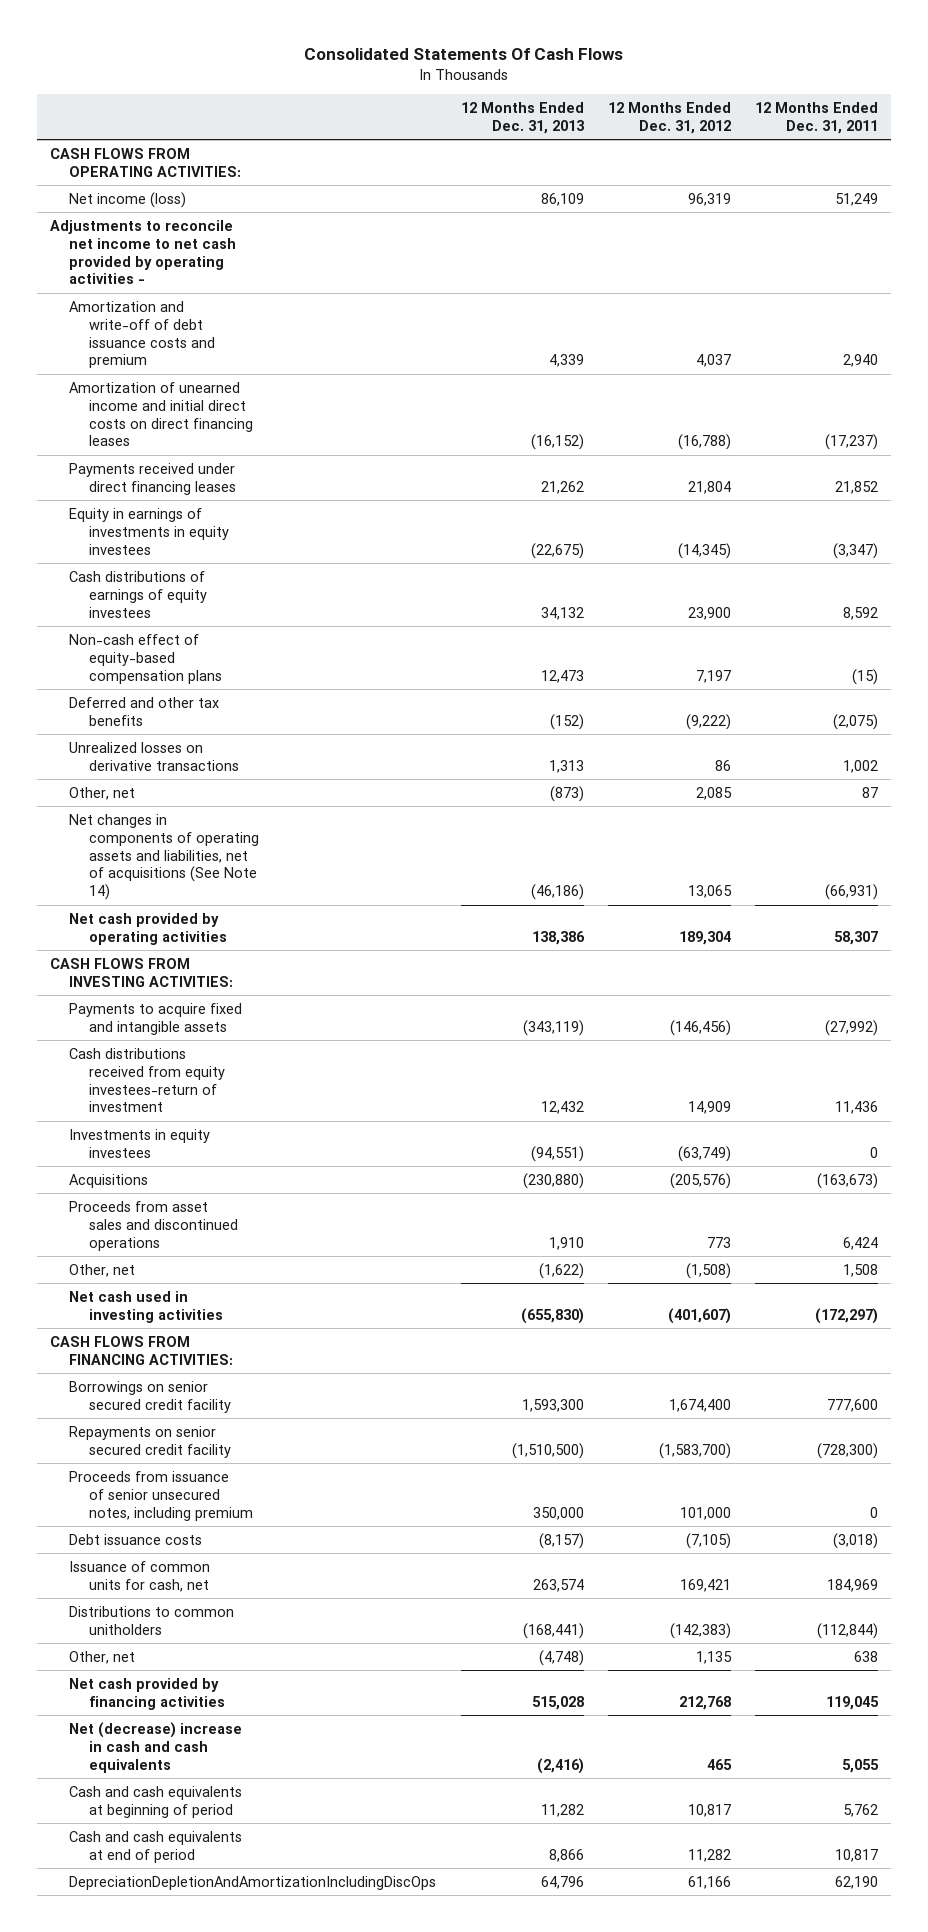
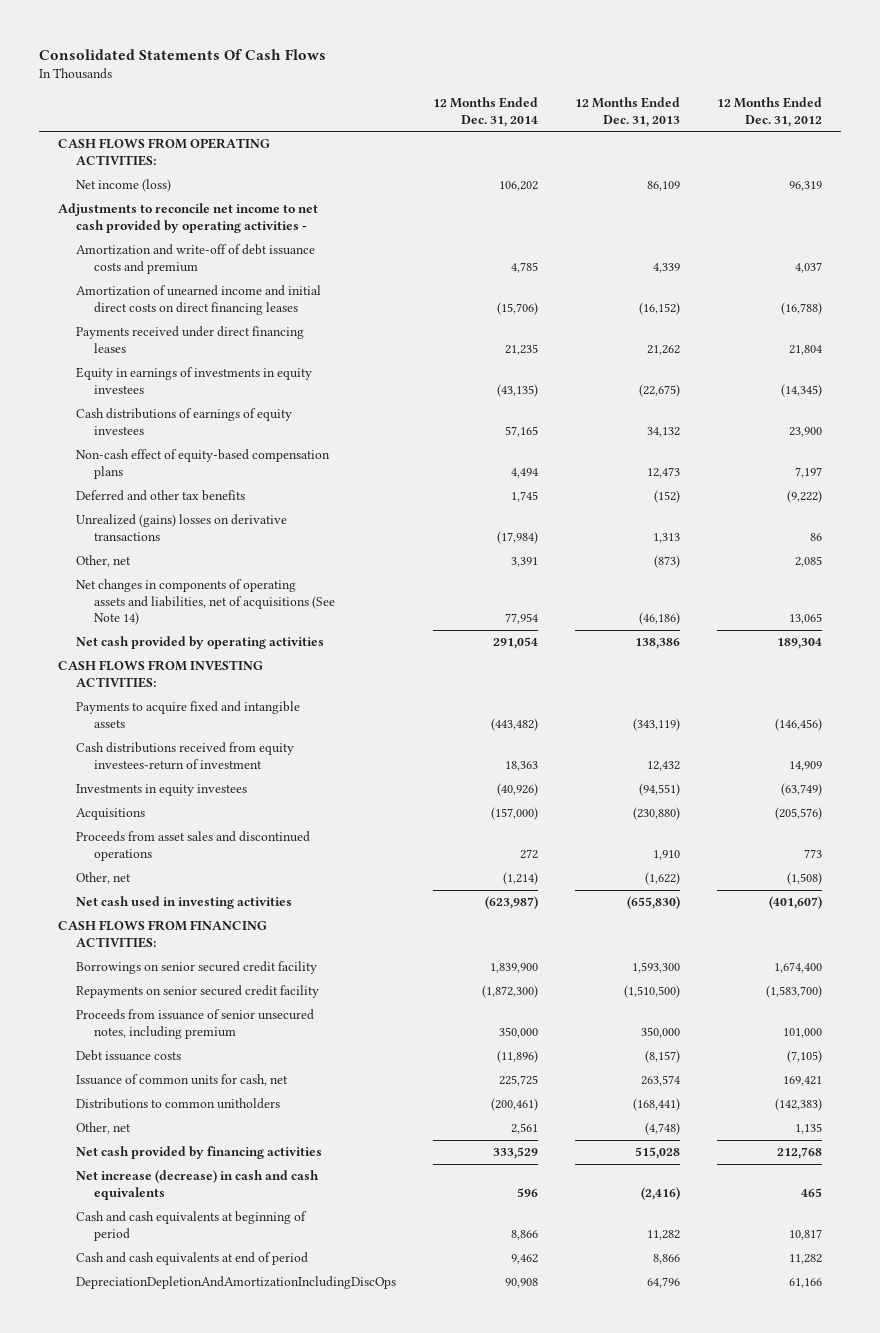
- | 12 Months Ended Dec. 31, 2013 | 12 Months Ended Dec. 31, 2012 | 12 Months Ended Dec. 31, 2011
+ | 12 Months Ended Dec. 31, 2014 | 12 Months Ended Dec. 31, 2013 | 12 Months Ended Dec. 31, 2012
- Unrealized losses on derivative transactions | 1,313 | 86 | 1,002
+ Unrealized (gains) losses on derivative transactions | (17,984) | 1,313 | 86
- Net (decrease) increase in cash and cash equivalents | (2,416) | 465 | 5,055
+ Net increase (decrease) in cash and cash equivalents | 596 | (2,416) | 465

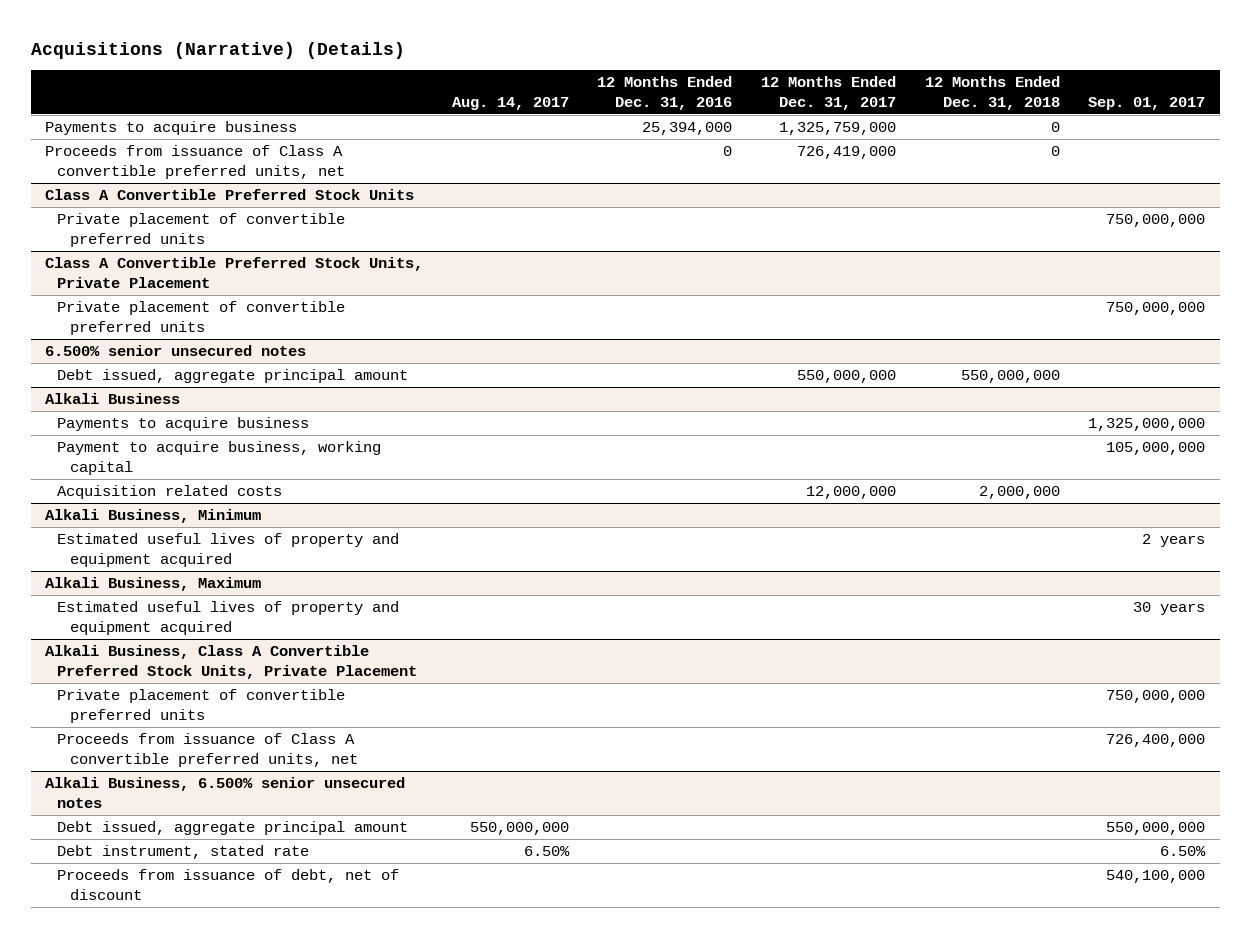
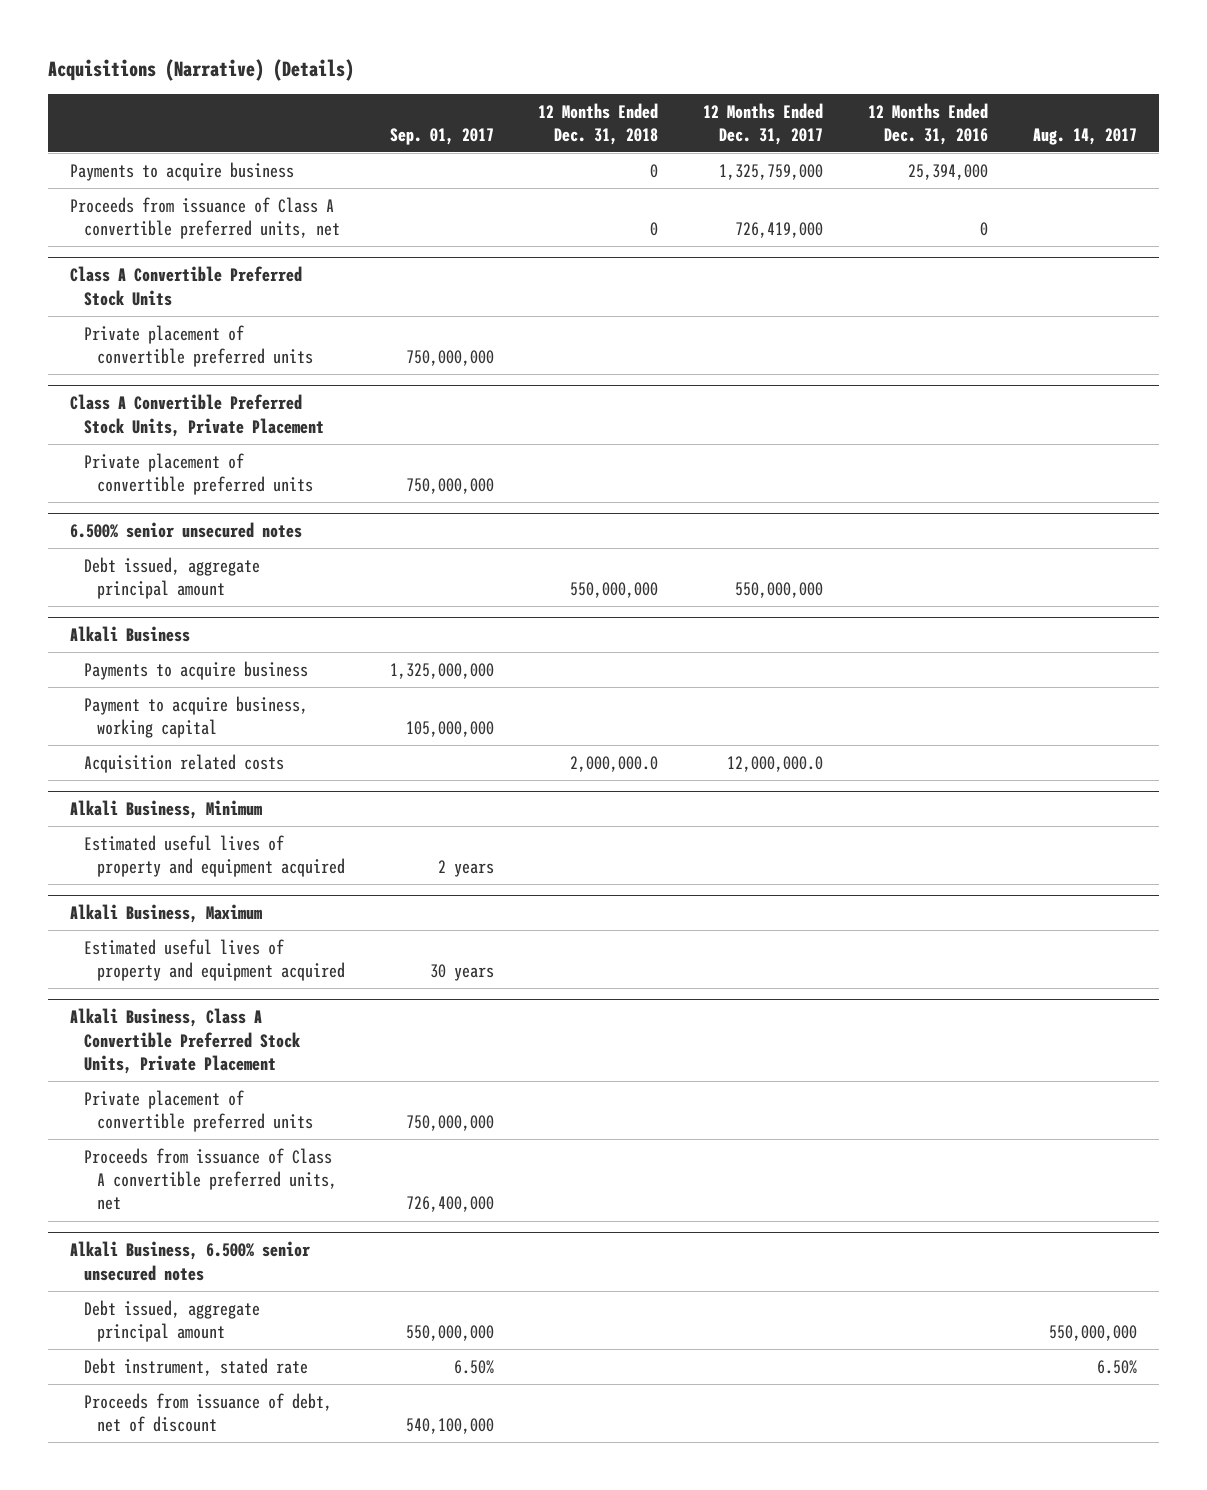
- | Aug. 14, 2017 | 12 Months Ended Dec. 31, 2016 | 12 Months Ended Dec. 31, 2017 | 12 Months Ended Dec. 31, 2018 | Sep. 01, 2017
+ | Sep. 01, 2017 | 12 Months Ended Dec. 31, 2018 | 12 Months Ended Dec. 31, 2017 | 12 Months Ended Dec. 31, 2016 | Aug. 14, 2017
@ Alkali Business
- Acquisition related costs | | | 12,000,000 | 2,000,000 |
+ Acquisition related costs | | 2,000,000.0 | 12,000,000.0 | |

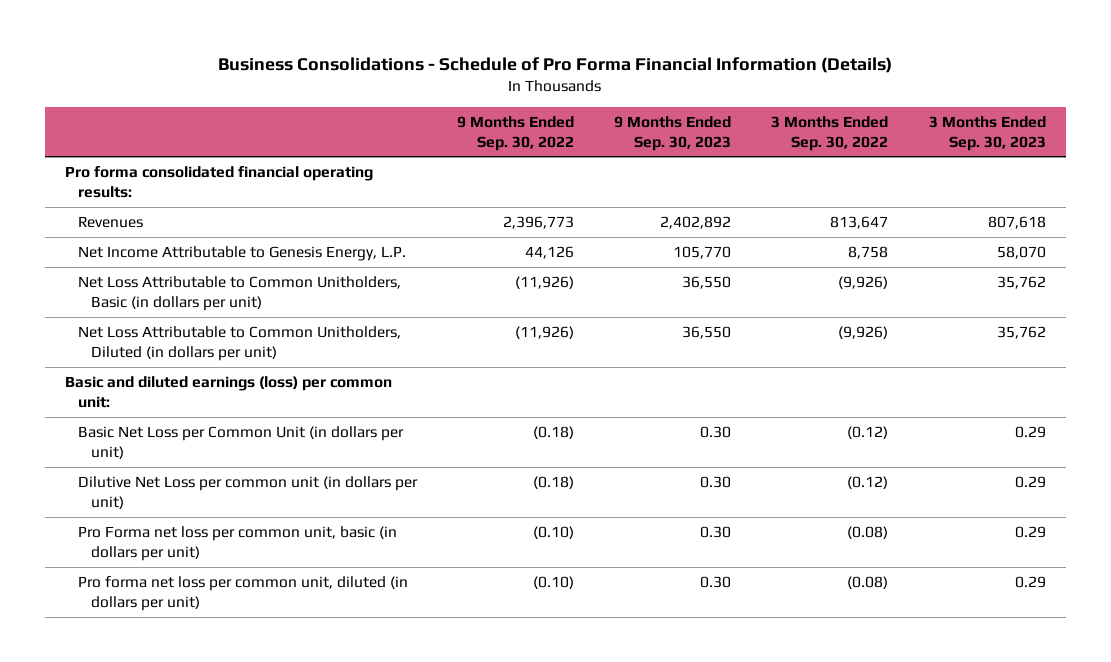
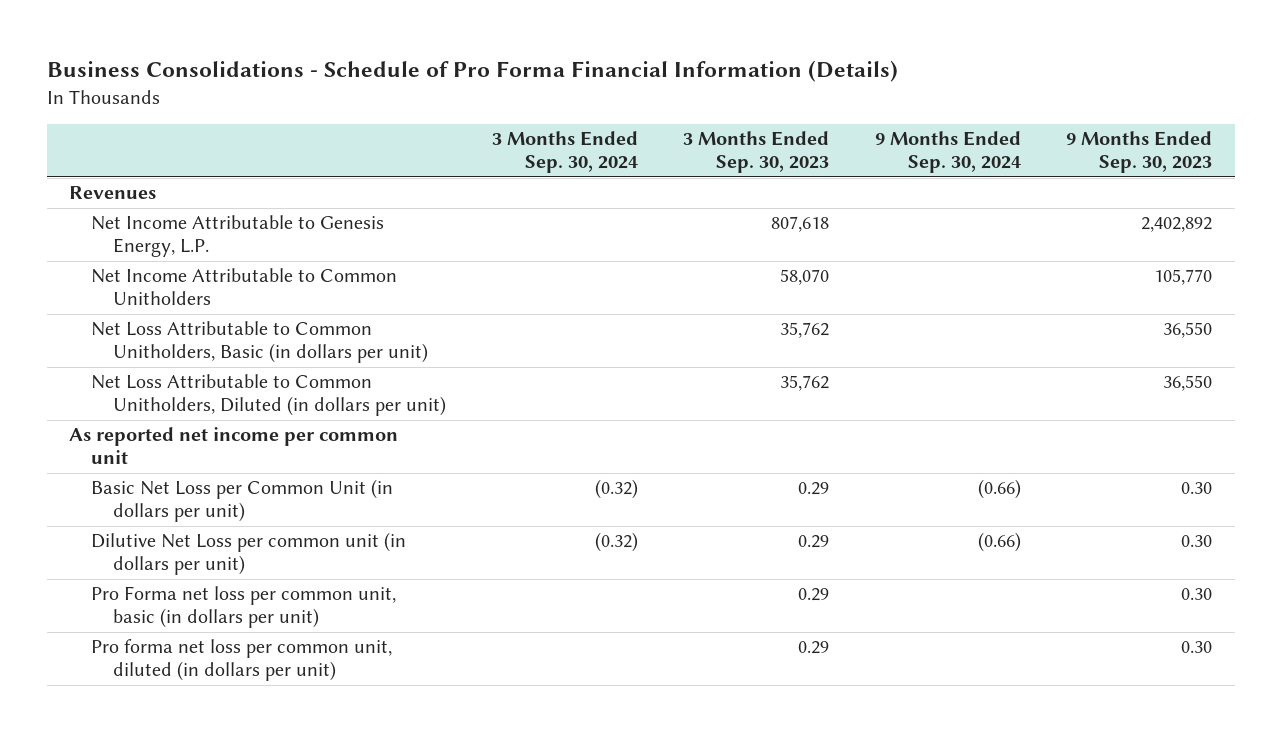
- | 9 Months Ended Sep. 30, 2022 | 9 Months Ended Sep. 30, 2023 | 3 Months Ended Sep. 30, 2022 | 3 Months Ended Sep. 30, 2023
+ | 3 Months Ended Sep. 30, 2024 | 3 Months Ended Sep. 30, 2023 | 9 Months Ended Sep. 30, 2024 | 9 Months Ended Sep. 30, 2023
- Pro forma consolidated financial operating results:
- Revenues | 2,396,773 | 2,402,892 | 813,647 | 807,618
- Net Income Attributable to Genesis Energy, L.P. | 44,126 | 105,770 | 8,758 | 58,070
+ Revenues
+ Net Income Attributable to Genesis Energy, L.P. | | 807,618 | | 2,402,892
+ Net Income Attributable to Common Unitholders | | 58,070 | | 105,770
- Basic and diluted earnings (loss) per common unit:
+ As reported net income per common unit

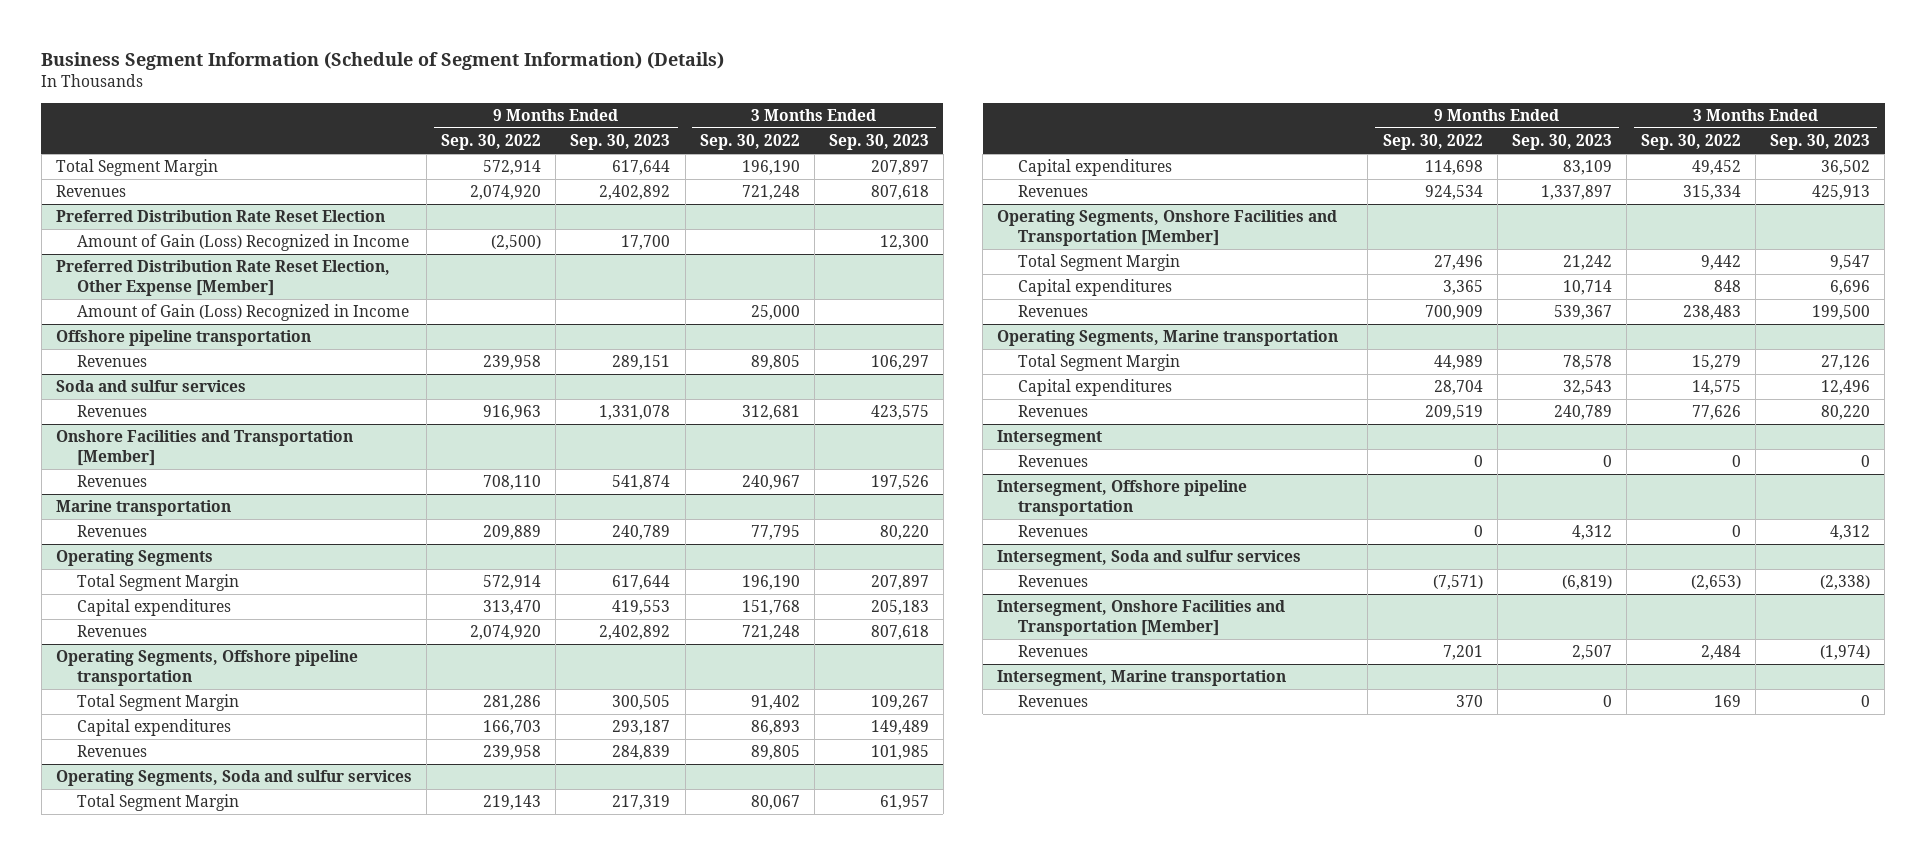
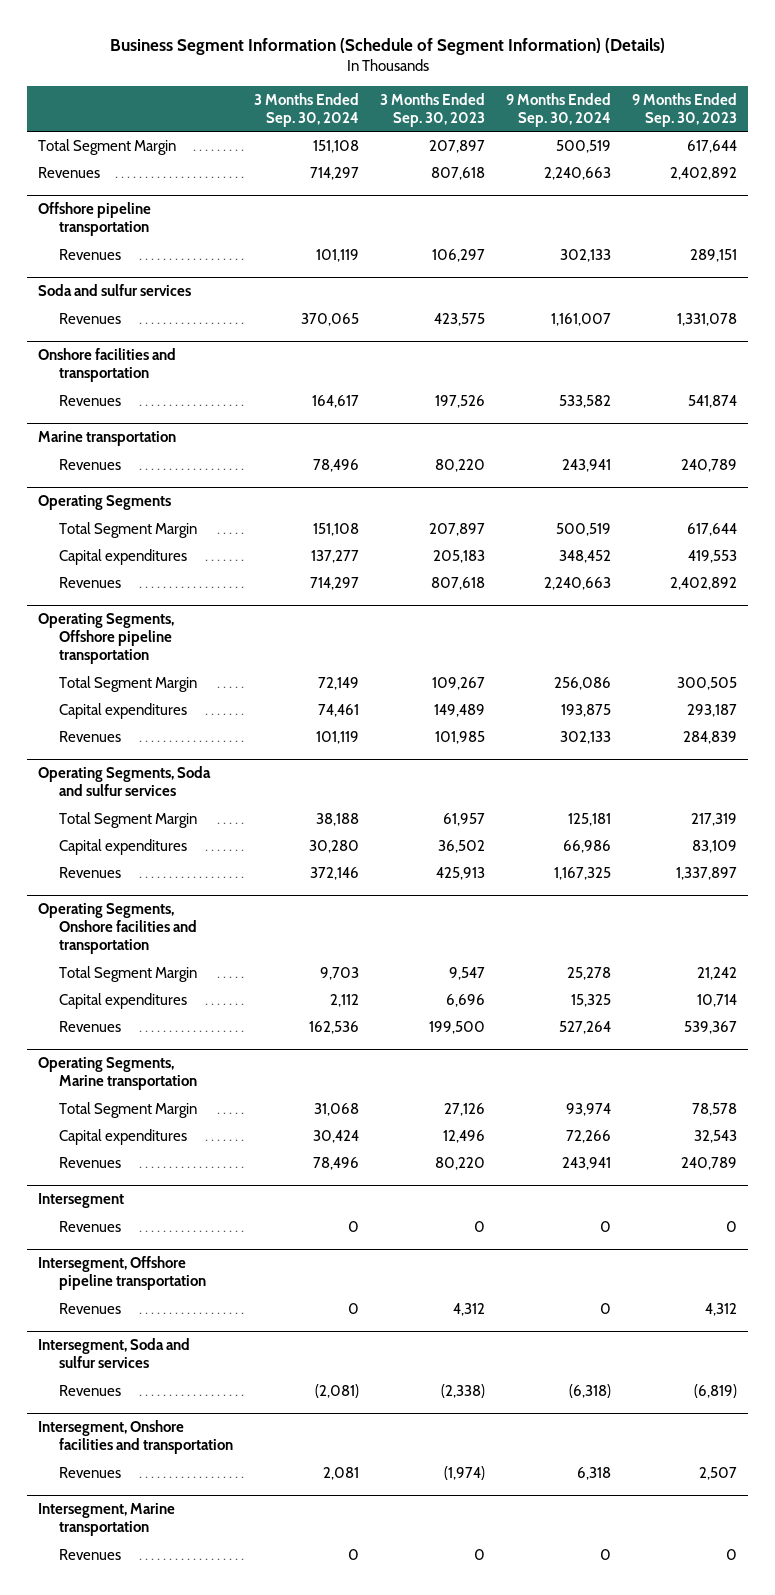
- | 9 Months Ended Sep. 30, 2022 | 9 Months Ended Sep. 30, 2023 | 3 Months Ended Sep. 30, 2022 | 3 Months Ended Sep. 30, 2023
+ | 3 Months Ended Sep. 30, 2024 | 3 Months Ended Sep. 30, 2023 | 9 Months Ended Sep. 30, 2024 | 9 Months Ended Sep. 30, 2023
- Preferred Distribution Rate Reset Election
- Amount of Gain (Loss) Recognized in Income | (2,500) | 17,700 | | 12,300
- Preferred Distribution Rate Reset Election, Other Expense [Member]
- Amount of Gain (Loss) Recognized in Income | | | 25,000 |
- Onshore Facilities and Transportation [Member]
+ Onshore facilities and transportation
- Operating Segments, Onshore Facilities and Transportation [Member]
+ Operating Segments, Onshore facilities and transportation
- Intersegment, Onshore Facilities and Transportation [Member]
+ Intersegment, Onshore facilities and transportation

